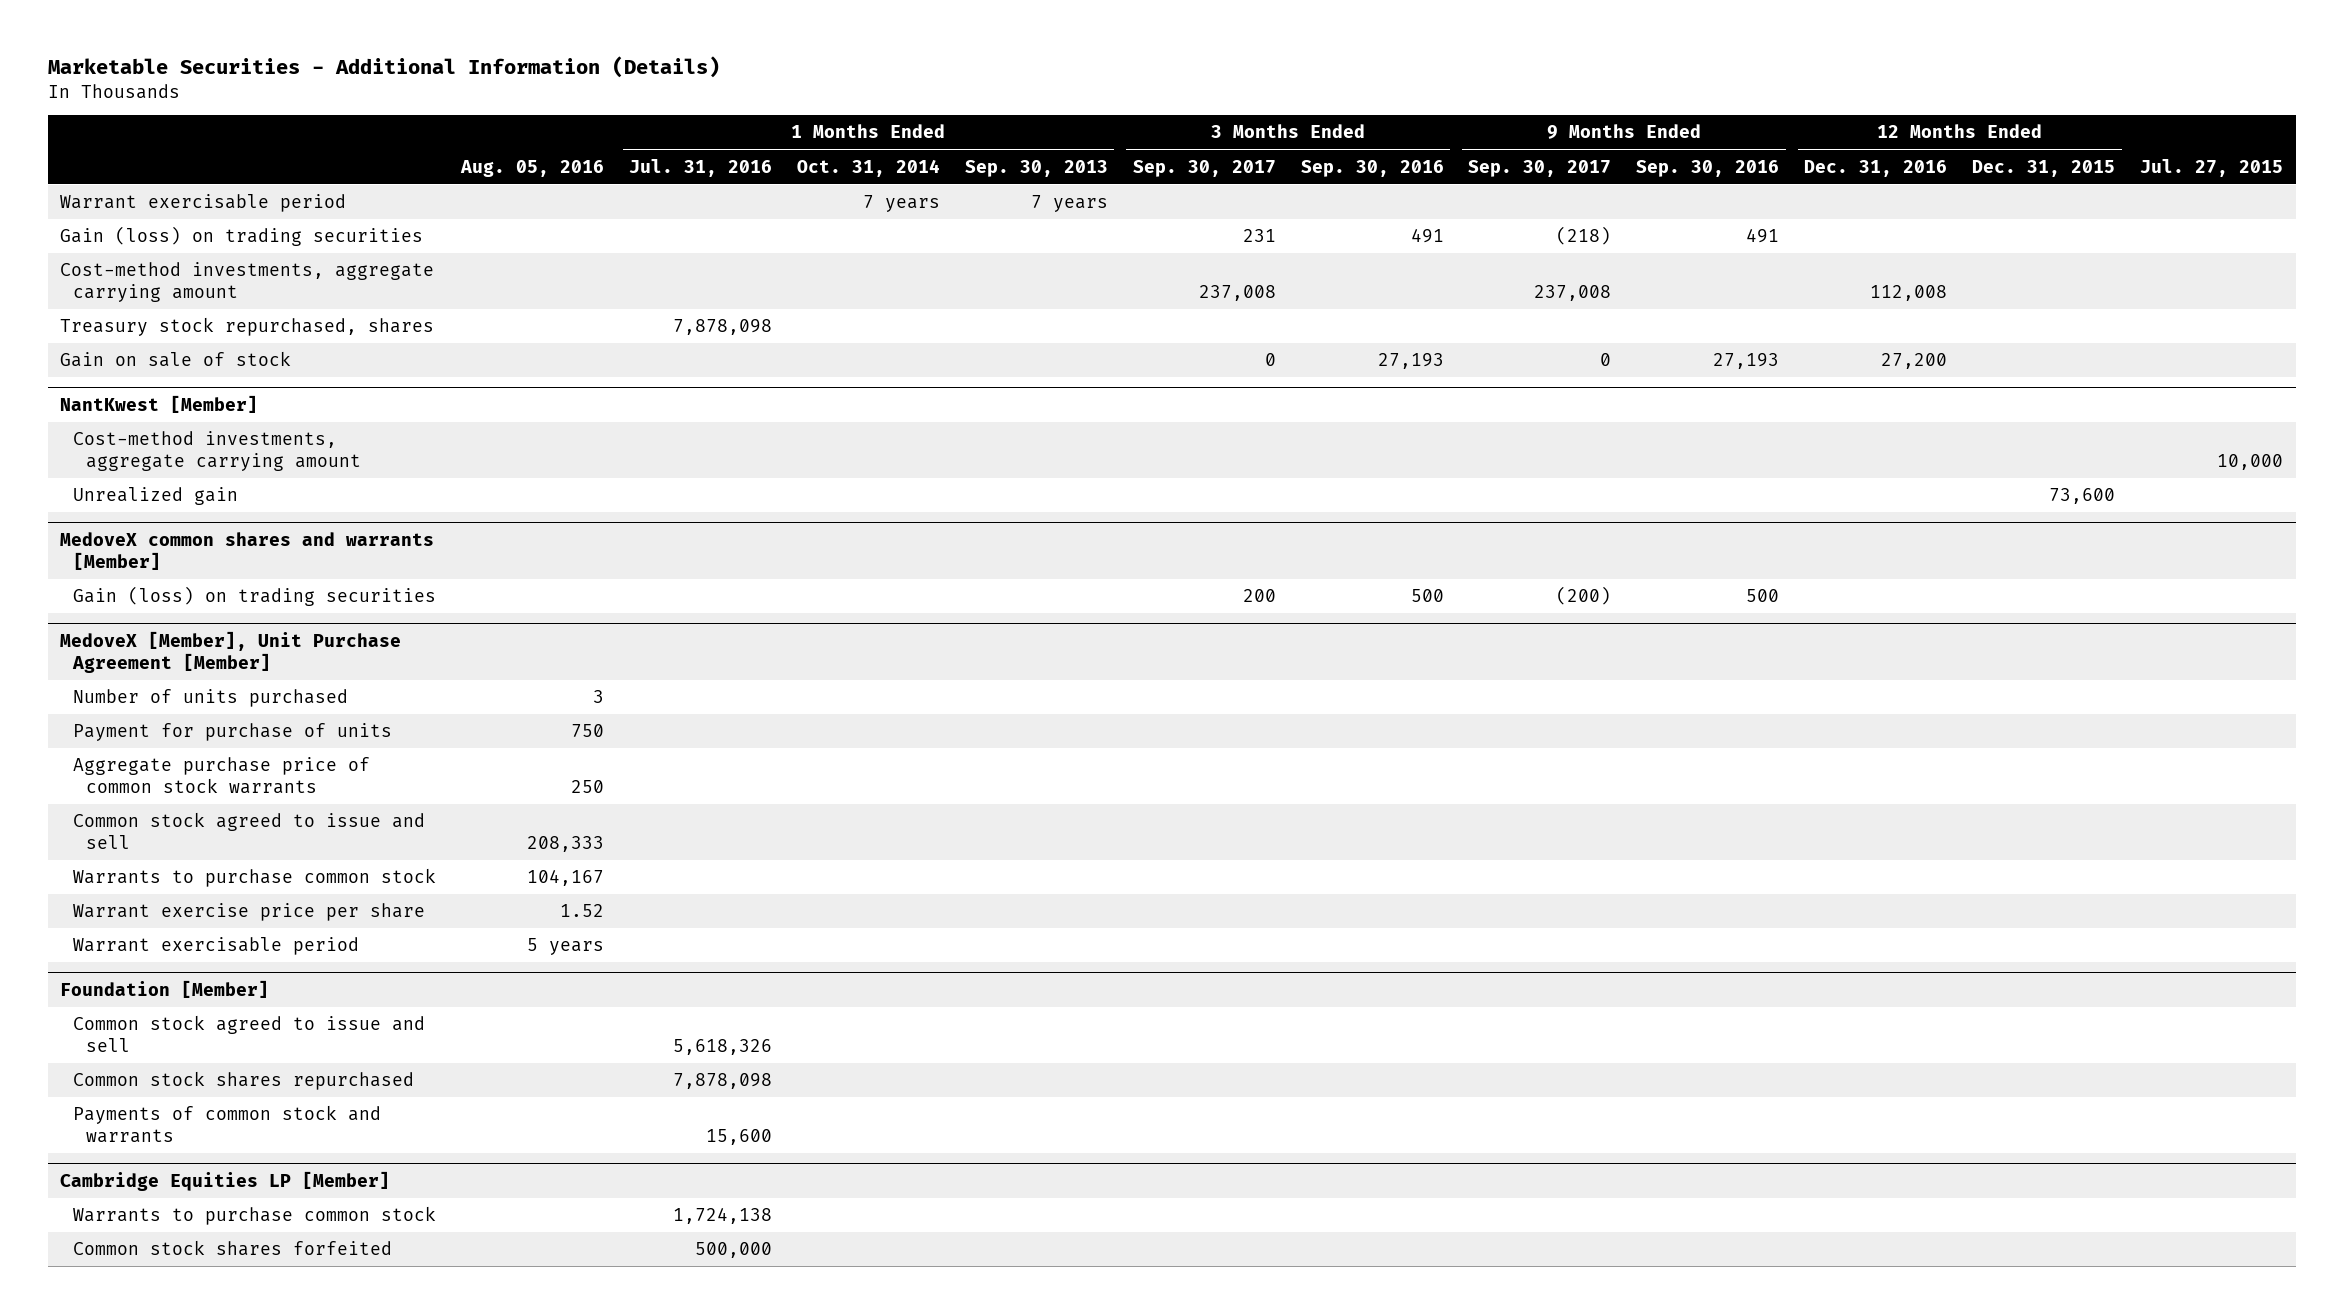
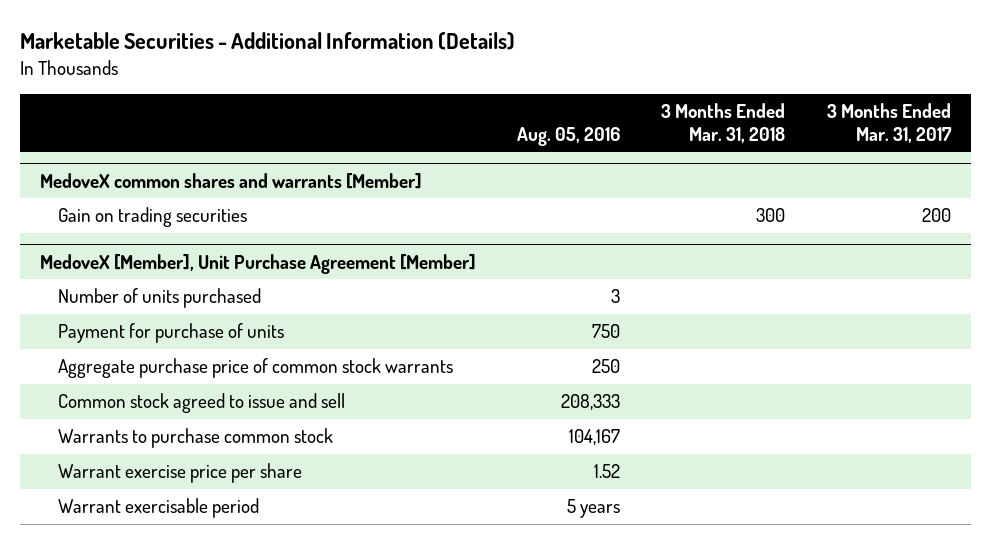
- | Aug. 05, 2016 | 1 Months Ended Jul. 31, 2016 | 1 Months Ended Oct. 31, 2014 | 1 Months Ended Sep. 30, 2013 | 3 Months Ended Sep. 30, 2017 | 3 Months Ended Sep. 30, 2016 | 9 Months Ended Sep. 30, 2017 | 9 Months Ended Sep. 30, 2016 | 12 Months Ended Dec. 31, 2016 | 12 Months Ended Dec. 31, 2015 | Jul. 27, 2015
+ | Aug. 05, 2016 | 3 Months Ended Mar. 31, 2018 | 3 Months Ended Mar. 31, 2017
- Warrant exercisable period | | | 7 years | 7 years | | | | | | |
- Gain (loss) on trading securities | | | | | 231 | 491 | (218) | 491 | | |
- Cost-method investments, aggregate carrying amount | | | | | 237,008 | | 237,008 | | 112,008 | |
- Treasury stock repurchased, shares | | 7,878,098 | | | | | | | | |
- Gain on sale of stock | | | | | 0 | 27,193 | 0 | 27,193 | 27,200 | |
- NantKwest [Member]
- Cost-method investments, aggregate carrying amount | | | | | | | | | | | 10,000
- Unrealized gain | | | | | | | | | | 73,600 |
@ MedoveX common shares and warrants [Member]
- Gain (loss) on trading securities | | | | | 200 | 500 | (200) | 500 | | |
+ Gain on trading securities | | 300 | 200
- Foundation [Member]
- Common stock agreed to issue and sell | | 5,618,326 | | | | | | | | |
- Common stock shares repurchased | | 7,878,098 | | | | | | | | |
- Payments of common stock and warrants | | 15,600 | | | | | | | | |
- Cambridge Equities LP [Member]
- Warrants to purchase common stock | | 1,724,138 | | | | | | | | |
- Common stock shares forfeited | | 500,000 | | | | | | | | |

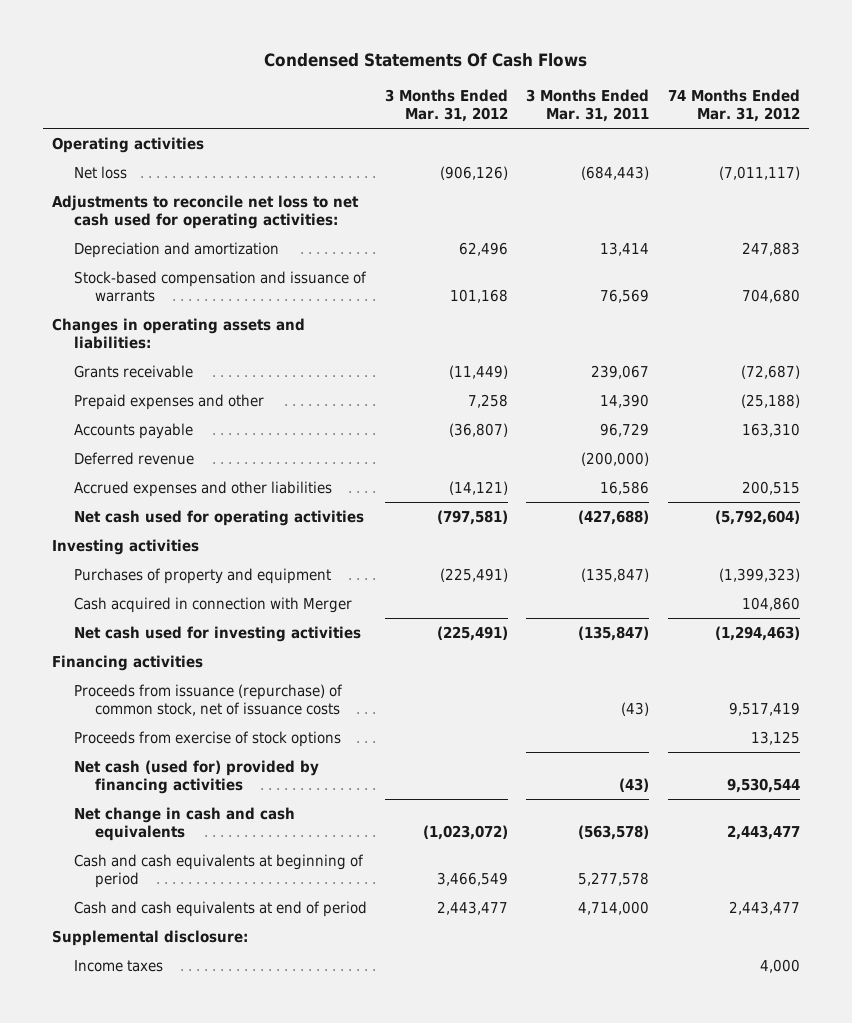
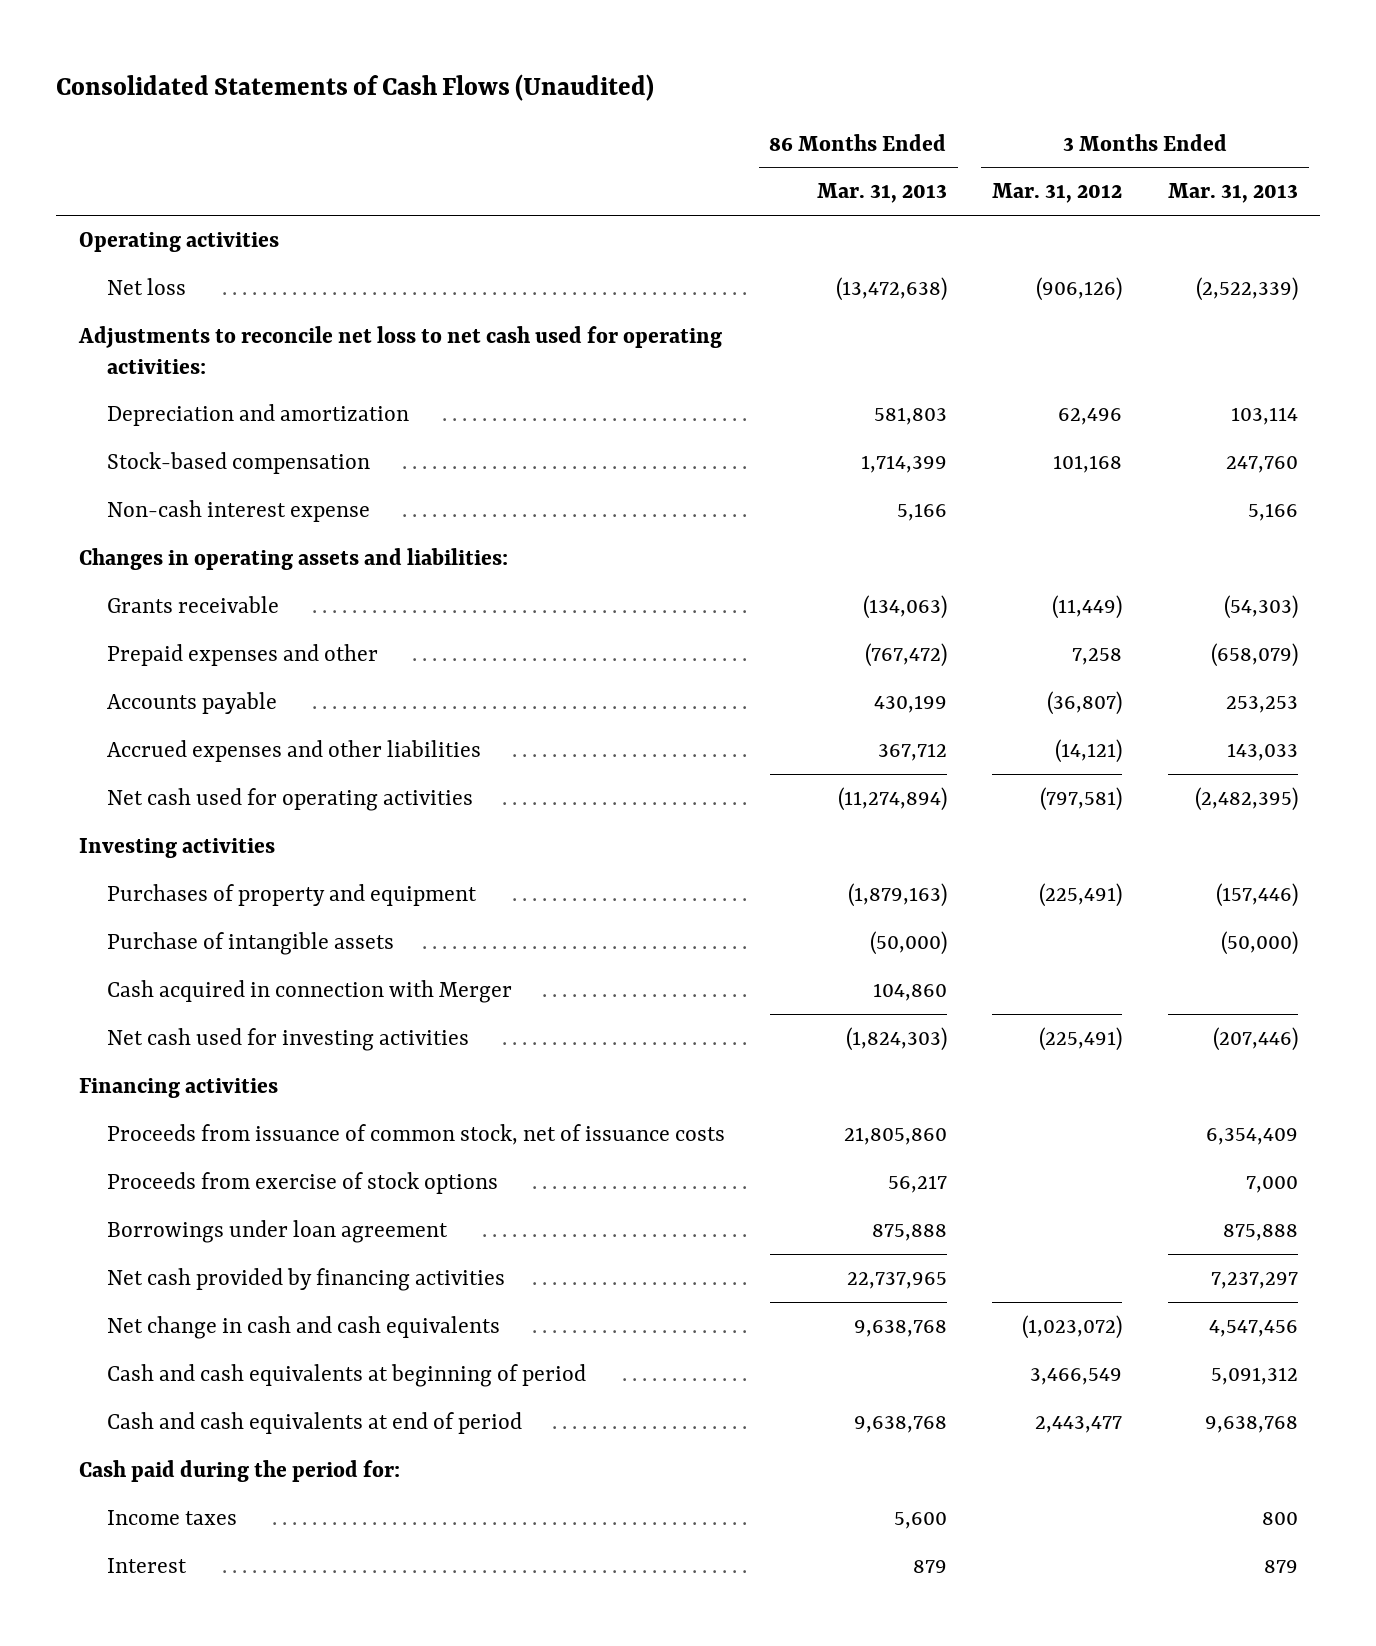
- Condensed Statements Of Cash Flows
+ Consolidated Statements of Cash Flows (Unaudited)
- | 3 Months Ended Mar. 31, 2012 | 3 Months Ended Mar. 31, 2011 | 74 Months Ended Mar. 31, 2012
+ | 86 Months Ended Mar. 31, 2013 | 3 Months Ended Mar. 31, 2012 | 3 Months Ended Mar. 31, 2013
- Stock-based compensation and issuance of warrants | 101,168 | 76,569 | 704,680
+ Stock-based compensation | 1,714,399 | 101,168 | 247,760
+ Non-cash interest expense | 5,166 | | 5,166
- Deferred revenue | | (200,000) |
+ Purchase of intangible assets | (50,000) | | (50,000)
- Proceeds from issuance (repurchase) of common stock, net of issuance costs | | (43) | 9,517,419
+ Proceeds from issuance of common stock, net of issuance costs | 21,805,860 | | 6,354,409
- Net cash (used for) provided by financing activities | | (43) | 9,530,544
+ Borrowings under loan agreement | 875,888 | | 875,888
+ Net cash provided by financing activities | 22,737,965 | | 7,237,297
- Supplemental disclosure:
+ Cash paid during the period for:
+ Interest | 879 | | 879

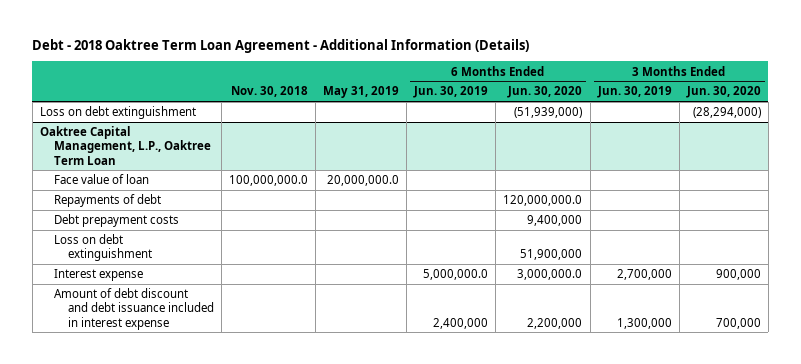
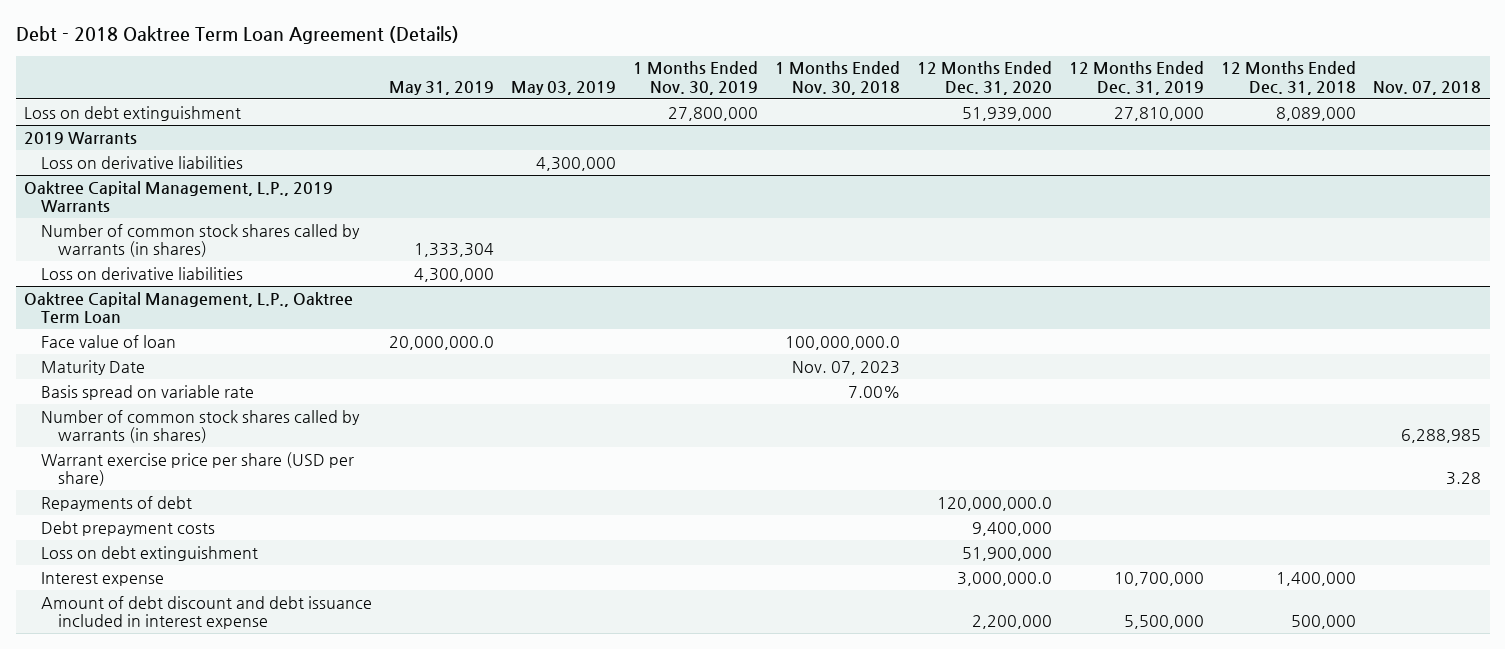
- Debt - 2018 Oaktree Term Loan Agreement - Additional Information (Details)
+ Debt - 2018 Oaktree Term Loan Agreement (Details)
- | Nov. 30, 2018 | May 31, 2019 | 6 Months Ended Jun. 30, 2019 | 6 Months Ended Jun. 30, 2020 | 3 Months Ended Jun. 30, 2019 | 3 Months Ended Jun. 30, 2020
+ | May 31, 2019 | May 03, 2019 | 1 Months Ended Nov. 30, 2019 | 1 Months Ended Nov. 30, 2018 | 12 Months Ended Dec. 31, 2020 | 12 Months Ended Dec. 31, 2019 | 12 Months Ended Dec. 31, 2018 | Nov. 07, 2018
+ 2019 Warrants
+ Loss on derivative liabilities | | 4,300,000 | | | | | |
+ Oaktree Capital Management, L.P., 2019 Warrants
+ Number of common stock shares called by warrants (in shares) | 1,333,304 | | | | | | |
+ Loss on derivative liabilities | 4,300,000 | | | | | | |
@ Oaktree Capital Management, L.P., Oaktree Term Loan
+ Maturity Date | | | | Nov. 07, 2023 | | | |
+ Basis spread on variable rate | | | | 7.00% | | | |
+ Number of common stock shares called by warrants (in shares) | | | | | | | | 6,288,985
+ Warrant exercise price per share (USD per share) | | | | | | | | 3.28

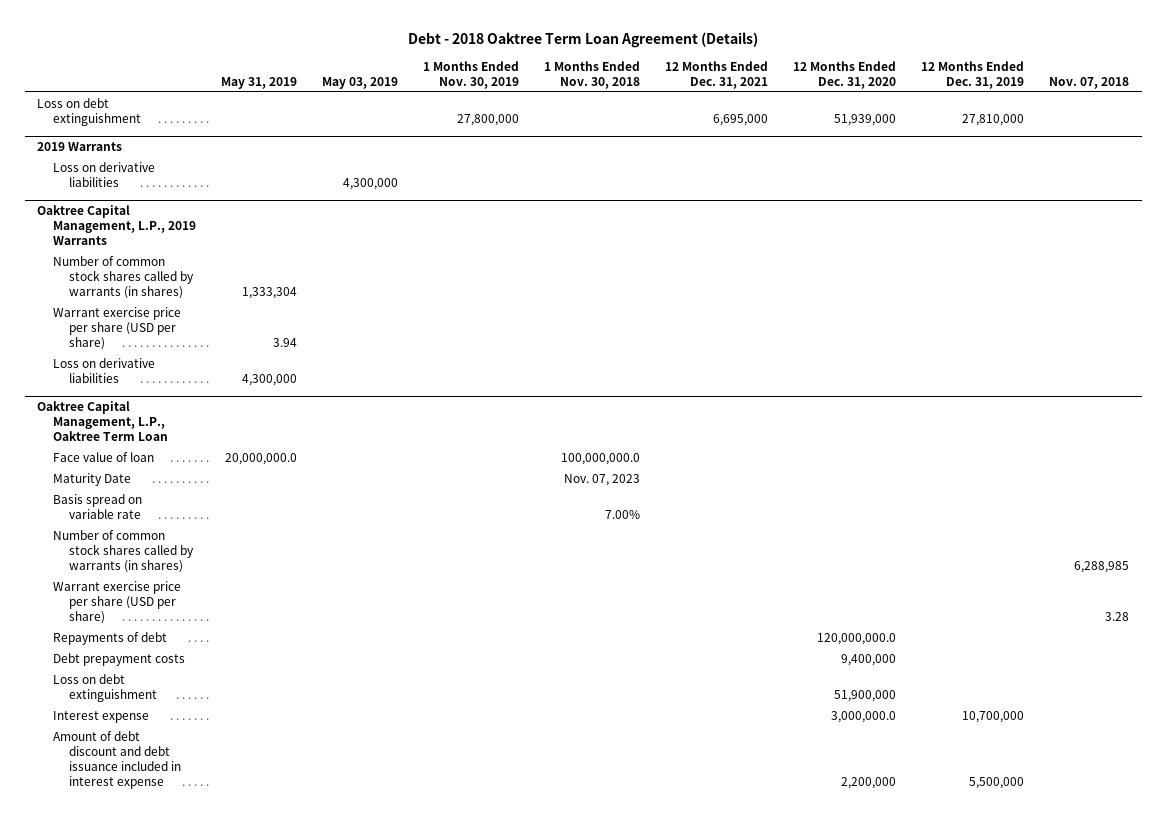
- | May 31, 2019 | May 03, 2019 | 1 Months Ended Nov. 30, 2019 | 1 Months Ended Nov. 30, 2018 | 12 Months Ended Dec. 31, 2020 | 12 Months Ended Dec. 31, 2019 | 12 Months Ended Dec. 31, 2018 | Nov. 07, 2018
+ | May 31, 2019 | May 03, 2019 | 1 Months Ended Nov. 30, 2019 | 1 Months Ended Nov. 30, 2018 | 12 Months Ended Dec. 31, 2021 | 12 Months Ended Dec. 31, 2020 | 12 Months Ended Dec. 31, 2019 | Nov. 07, 2018
@ Oaktree Capital Management, L.P., 2019 Warrants
+ Warrant exercise price per share (USD per share) | 3.94 | | | | | | |

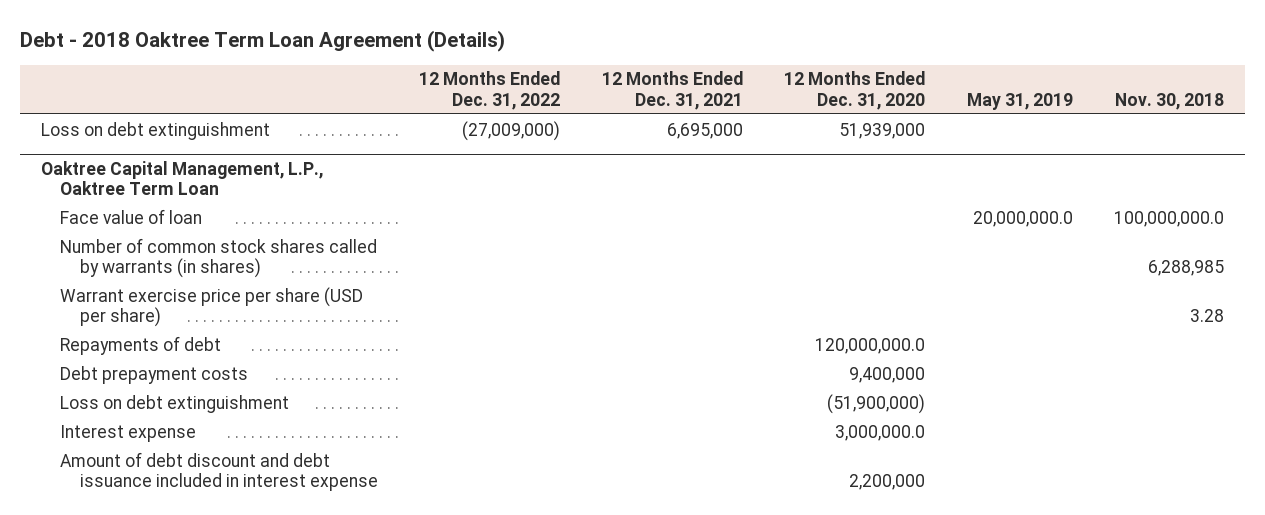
- | May 31, 2019 | May 03, 2019 | 1 Months Ended Nov. 30, 2019 | 1 Months Ended Nov. 30, 2018 | 12 Months Ended Dec. 31, 2021 | 12 Months Ended Dec. 31, 2020 | 12 Months Ended Dec. 31, 2019 | Nov. 07, 2018
+ | 12 Months Ended Dec. 31, 2022 | 12 Months Ended Dec. 31, 2021 | 12 Months Ended Dec. 31, 2020 | May 31, 2019 | Nov. 30, 2018
- 2019 Warrants
- Loss on derivative liabilities | | 4,300,000 | | | | | |
- Oaktree Capital Management, L.P., 2019 Warrants
- Number of common stock shares called by warrants (in shares) | 1,333,304 | | | | | | |
- Warrant exercise price per share (USD per share) | 3.94 | | | | | | |
- Loss on derivative liabilities | 4,300,000 | | | | | | |
@ Oaktree Capital Management, L.P., Oaktree Term Loan
- Maturity Date | | | | Nov. 07, 2023 | | | |
- Basis spread on variable rate | | | | 7.00% | | | |
- Loss on debt extinguishment | | | | | | 51,900,000 | |
+ Loss on debt extinguishment | | | (51,900,000) | |

